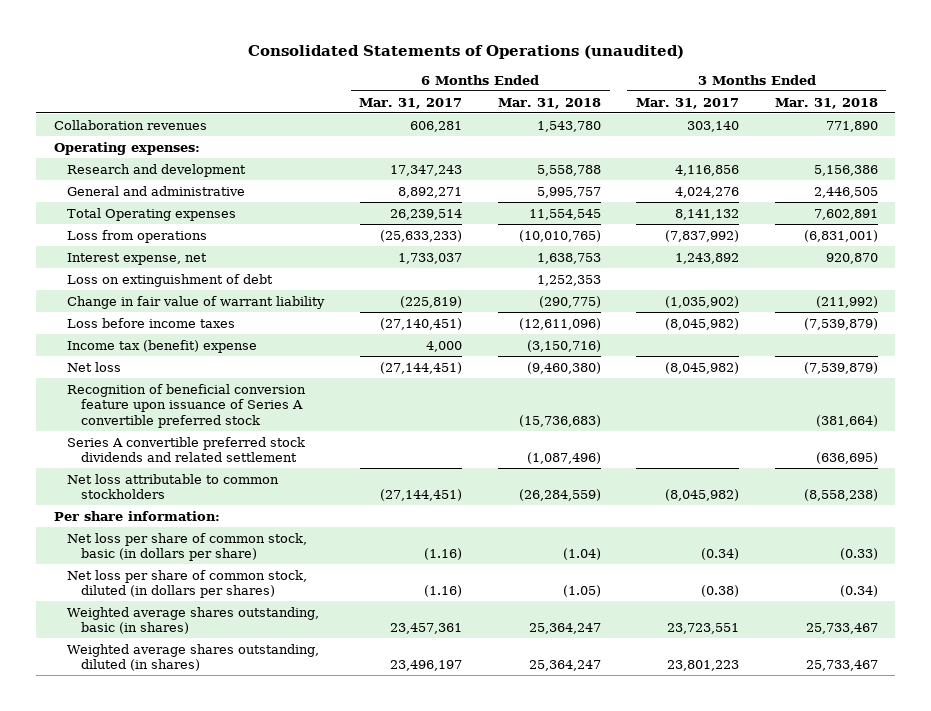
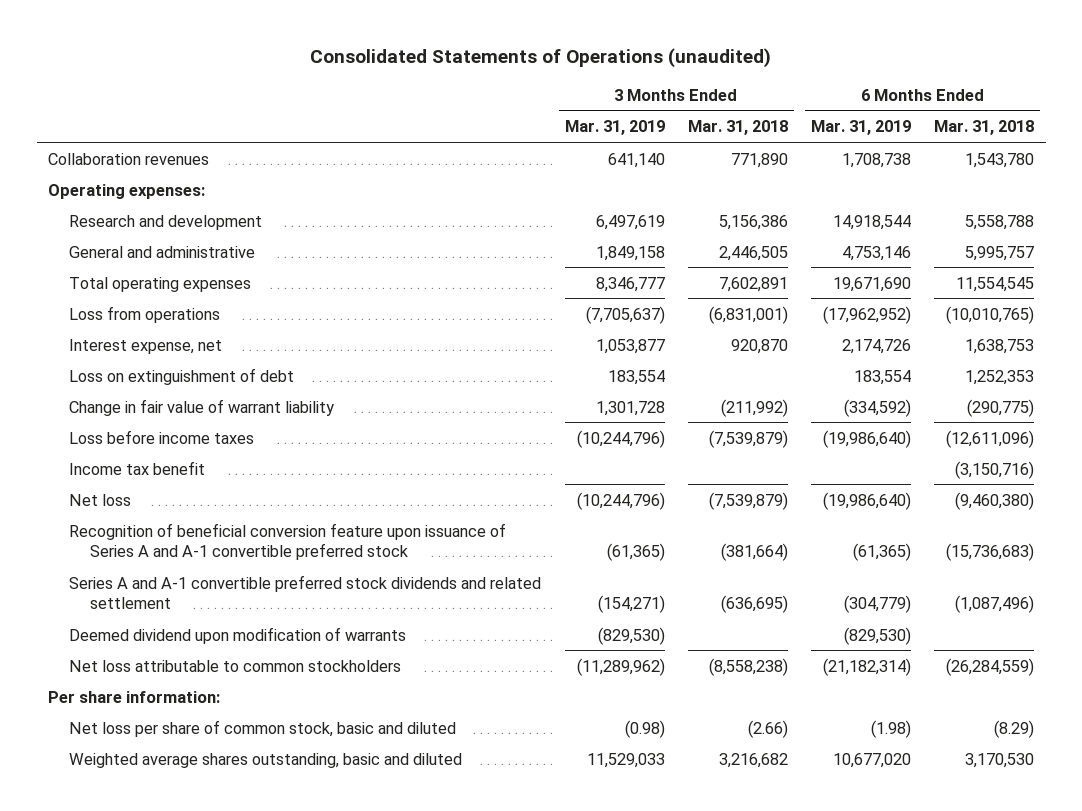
- | 6 Months Ended Mar. 31, 2017 | 6 Months Ended Mar. 31, 2018 | 3 Months Ended Mar. 31, 2017 | 3 Months Ended Mar. 31, 2018
+ | 3 Months Ended Mar. 31, 2019 | 3 Months Ended Mar. 31, 2018 | 6 Months Ended Mar. 31, 2019 | 6 Months Ended Mar. 31, 2018
- Total Operating expenses | 26,239,514 | 11,554,545 | 8,141,132 | 7,602,891
+ Total operating expenses | 8,346,777 | 7,602,891 | 19,671,690 | 11,554,545
- Income tax (benefit) expense | 4,000 | (3,150,716) | |
+ Income tax benefit | | | | (3,150,716)
- Recognition of beneficial conversion feature upon issuance of Series A convertible preferred stock | | (15,736,683) | | (381,664)
- Series A convertible preferred stock dividends and related settlement | | (1,087,496) | | (636,695)
+ Recognition of beneficial conversion feature upon issuance of Series A and A-1 convertible preferred stock | (61,365) | (381,664) | (61,365) | (15,736,683)
+ Series A and A-1 convertible preferred stock dividends and related settlement | (154,271) | (636,695) | (304,779) | (1,087,496)
+ Deemed dividend upon modification of warrants | (829,530) | | (829,530) |
- Net loss per share of common stock, basic (in dollars per share) | (1.16) | (1.04) | (0.34) | (0.33)
- Net loss per share of common stock, diluted (in dollars per shares) | (1.16) | (1.05) | (0.38) | (0.34)
- Weighted average shares outstanding, basic (in shares) | 23,457,361 | 25,364,247 | 23,723,551 | 25,733,467
- Weighted average shares outstanding, diluted (in shares) | 23,496,197 | 25,364,247 | 23,801,223 | 25,733,467
+ Net loss per share of common stock, basic and diluted | (0.98) | (2.66) | (1.98) | (8.29)
+ Weighted average shares outstanding, basic and diluted | 11,529,033 | 3,216,682 | 10,677,020 | 3,170,530

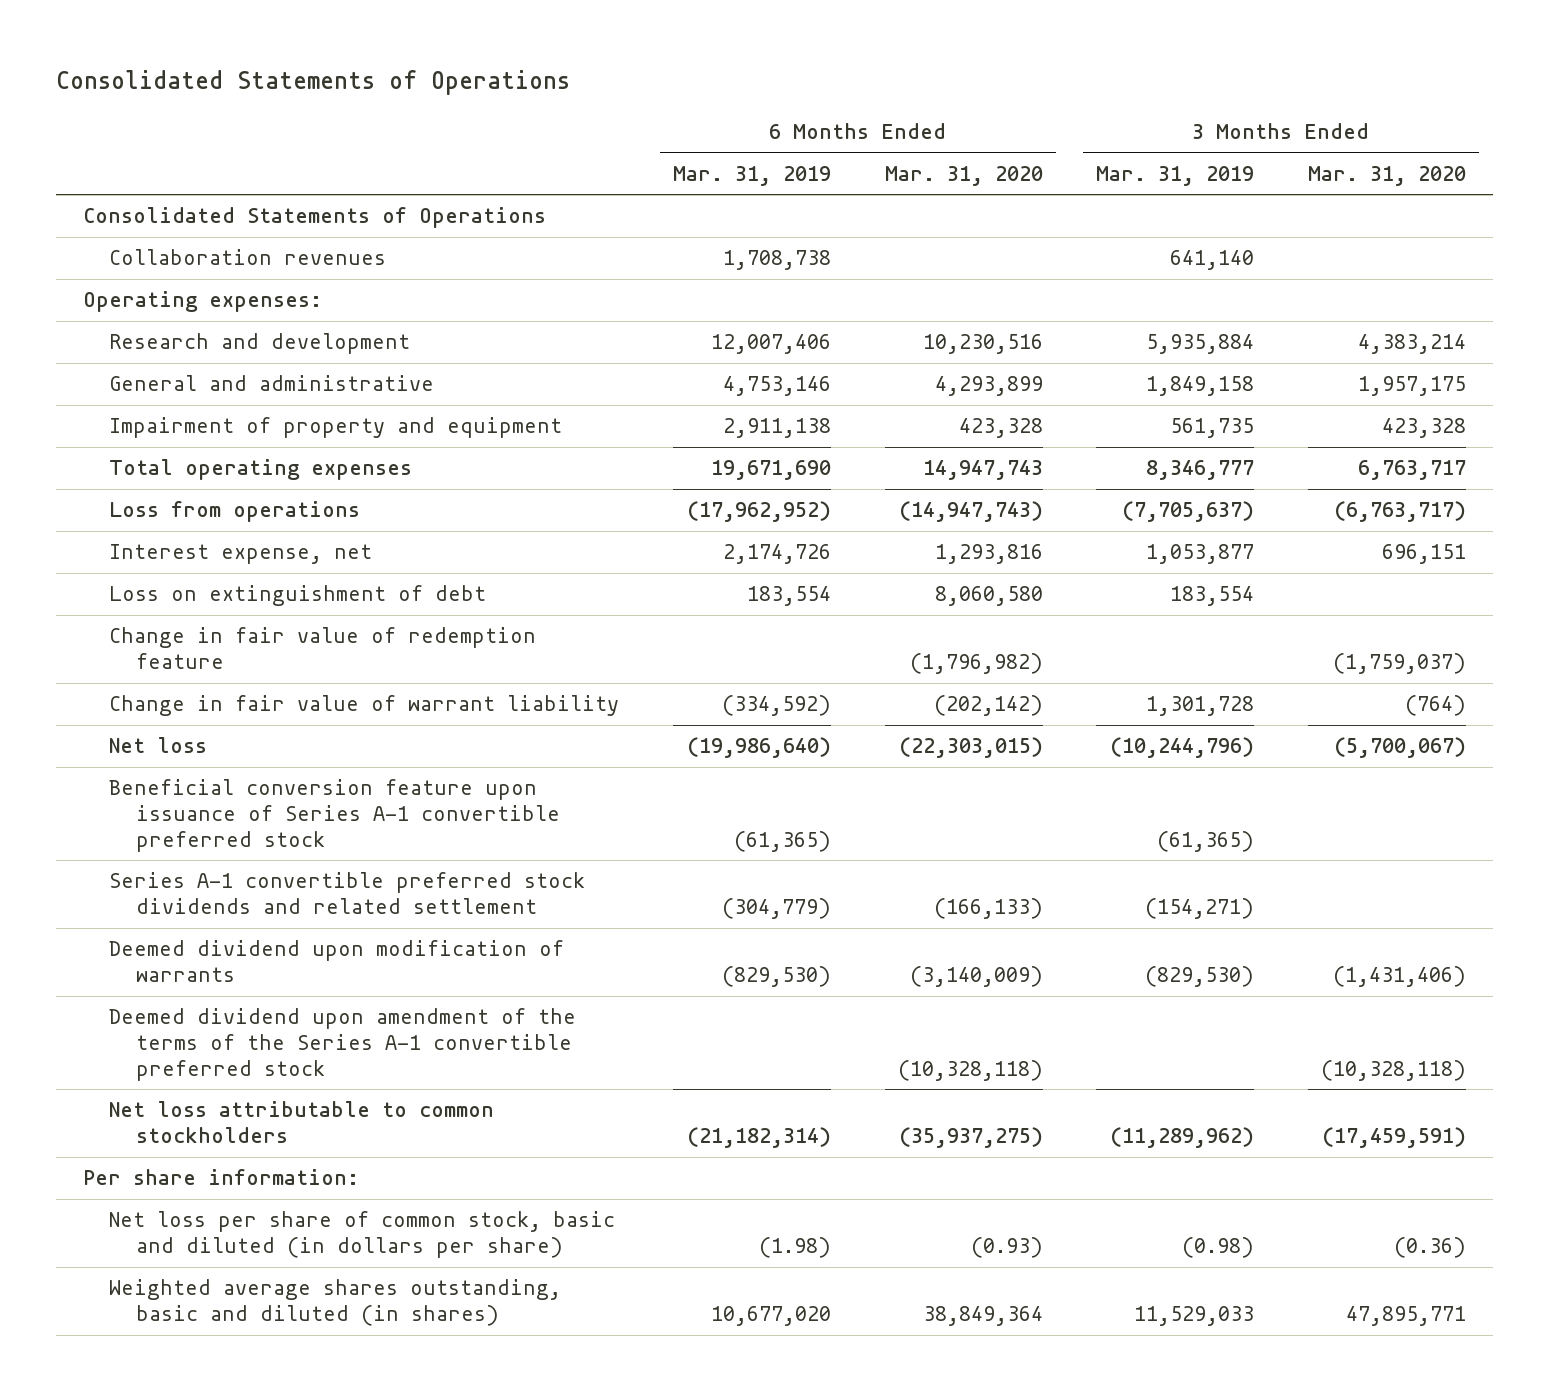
- Consolidated Statements of Operations (unaudited)
+ Consolidated Statements of Operations
- | 3 Months Ended Mar. 31, 2019 | 3 Months Ended Mar. 31, 2018 | 6 Months Ended Mar. 31, 2019 | 6 Months Ended Mar. 31, 2018
+ | 6 Months Ended Mar. 31, 2019 | 6 Months Ended Mar. 31, 2020 | 3 Months Ended Mar. 31, 2019 | 3 Months Ended Mar. 31, 2020
+ Consolidated Statements of Operations
- Research and development | 6,497,619 | 5,156,386 | 14,918,544 | 5,558,788
+ Research and development | 12,007,406 | 10,230,516 | 5,935,884 | 4,383,214
+ Impairment of property and equipment | 2,911,138 | 423,328 | 561,735 | 423,328
+ Change in fair value of redemption feature | | (1,796,982) | | (1,759,037)
- Loss before income taxes | (10,244,796) | (7,539,879) | (19,986,640) | (12,611,096)
- Income tax benefit | | | | (3,150,716)
- Recognition of beneficial conversion feature upon issuance of Series A and A-1 convertible preferred stock | (61,365) | (381,664) | (61,365) | (15,736,683)
- Series A and A-1 convertible preferred stock dividends and related settlement | (154,271) | (636,695) | (304,779) | (1,087,496)
+ Beneficial conversion feature upon issuance of Series A-1 convertible preferred stock | (61,365) | | (61,365) |
+ Series A-1 convertible preferred stock dividends and related settlement | (304,779) | (166,133) | (154,271) |
+ Deemed dividend upon amendment of the terms of the Series A-1 convertible preferred stock | | (10,328,118) | | (10,328,118)
- Net loss per share of common stock, basic and diluted | (0.98) | (2.66) | (1.98) | (8.29)
- Weighted average shares outstanding, basic and diluted | 11,529,033 | 3,216,682 | 10,677,020 | 3,170,530
+ Net loss per share of common stock, basic and diluted (in dollars per share) | (1.98) | (0.93) | (0.98) | (0.36)
+ Weighted average shares outstanding, basic and diluted (in shares) | 10,677,020 | 38,849,364 | 11,529,033 | 47,895,771

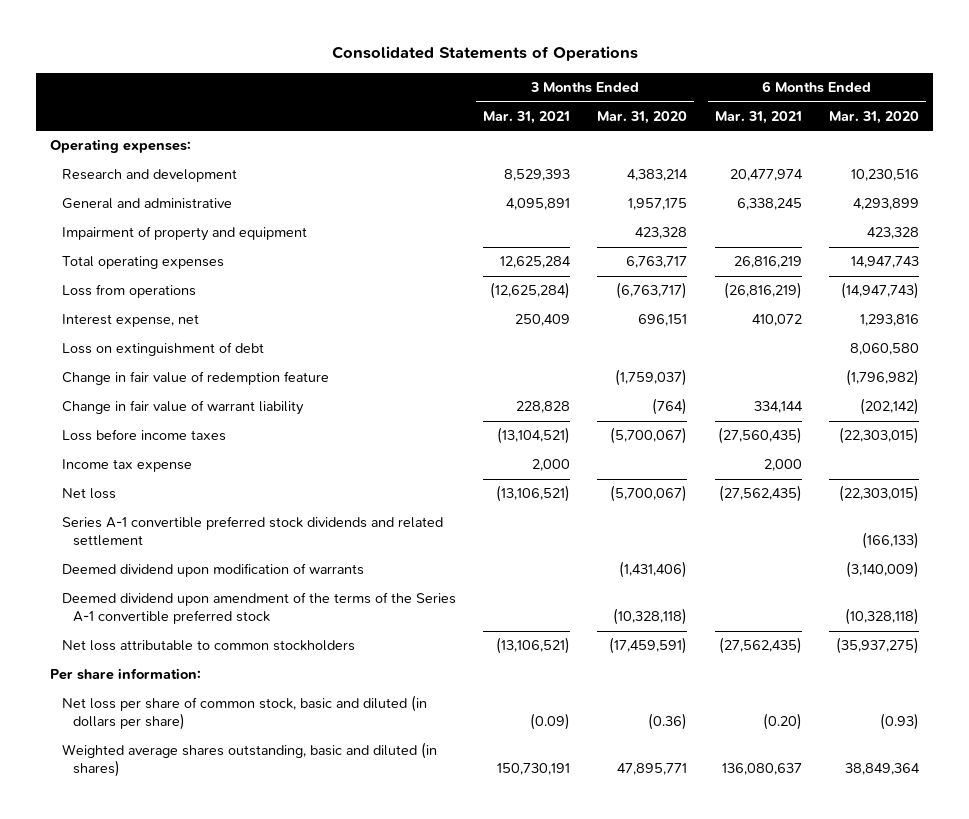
- | 6 Months Ended Mar. 31, 2019 | 6 Months Ended Mar. 31, 2020 | 3 Months Ended Mar. 31, 2019 | 3 Months Ended Mar. 31, 2020
+ | 3 Months Ended Mar. 31, 2021 | 3 Months Ended Mar. 31, 2020 | 6 Months Ended Mar. 31, 2021 | 6 Months Ended Mar. 31, 2020
- Consolidated Statements of Operations
- Collaboration revenues | 1,708,738 | | 641,140 |
+ Loss before income taxes | (13,104,521) | (5,700,067) | (27,560,435) | (22,303,015)
+ Income tax expense | 2,000 | | 2,000 |
- Beneficial conversion feature upon issuance of Series A-1 convertible preferred stock | (61,365) | | (61,365) |

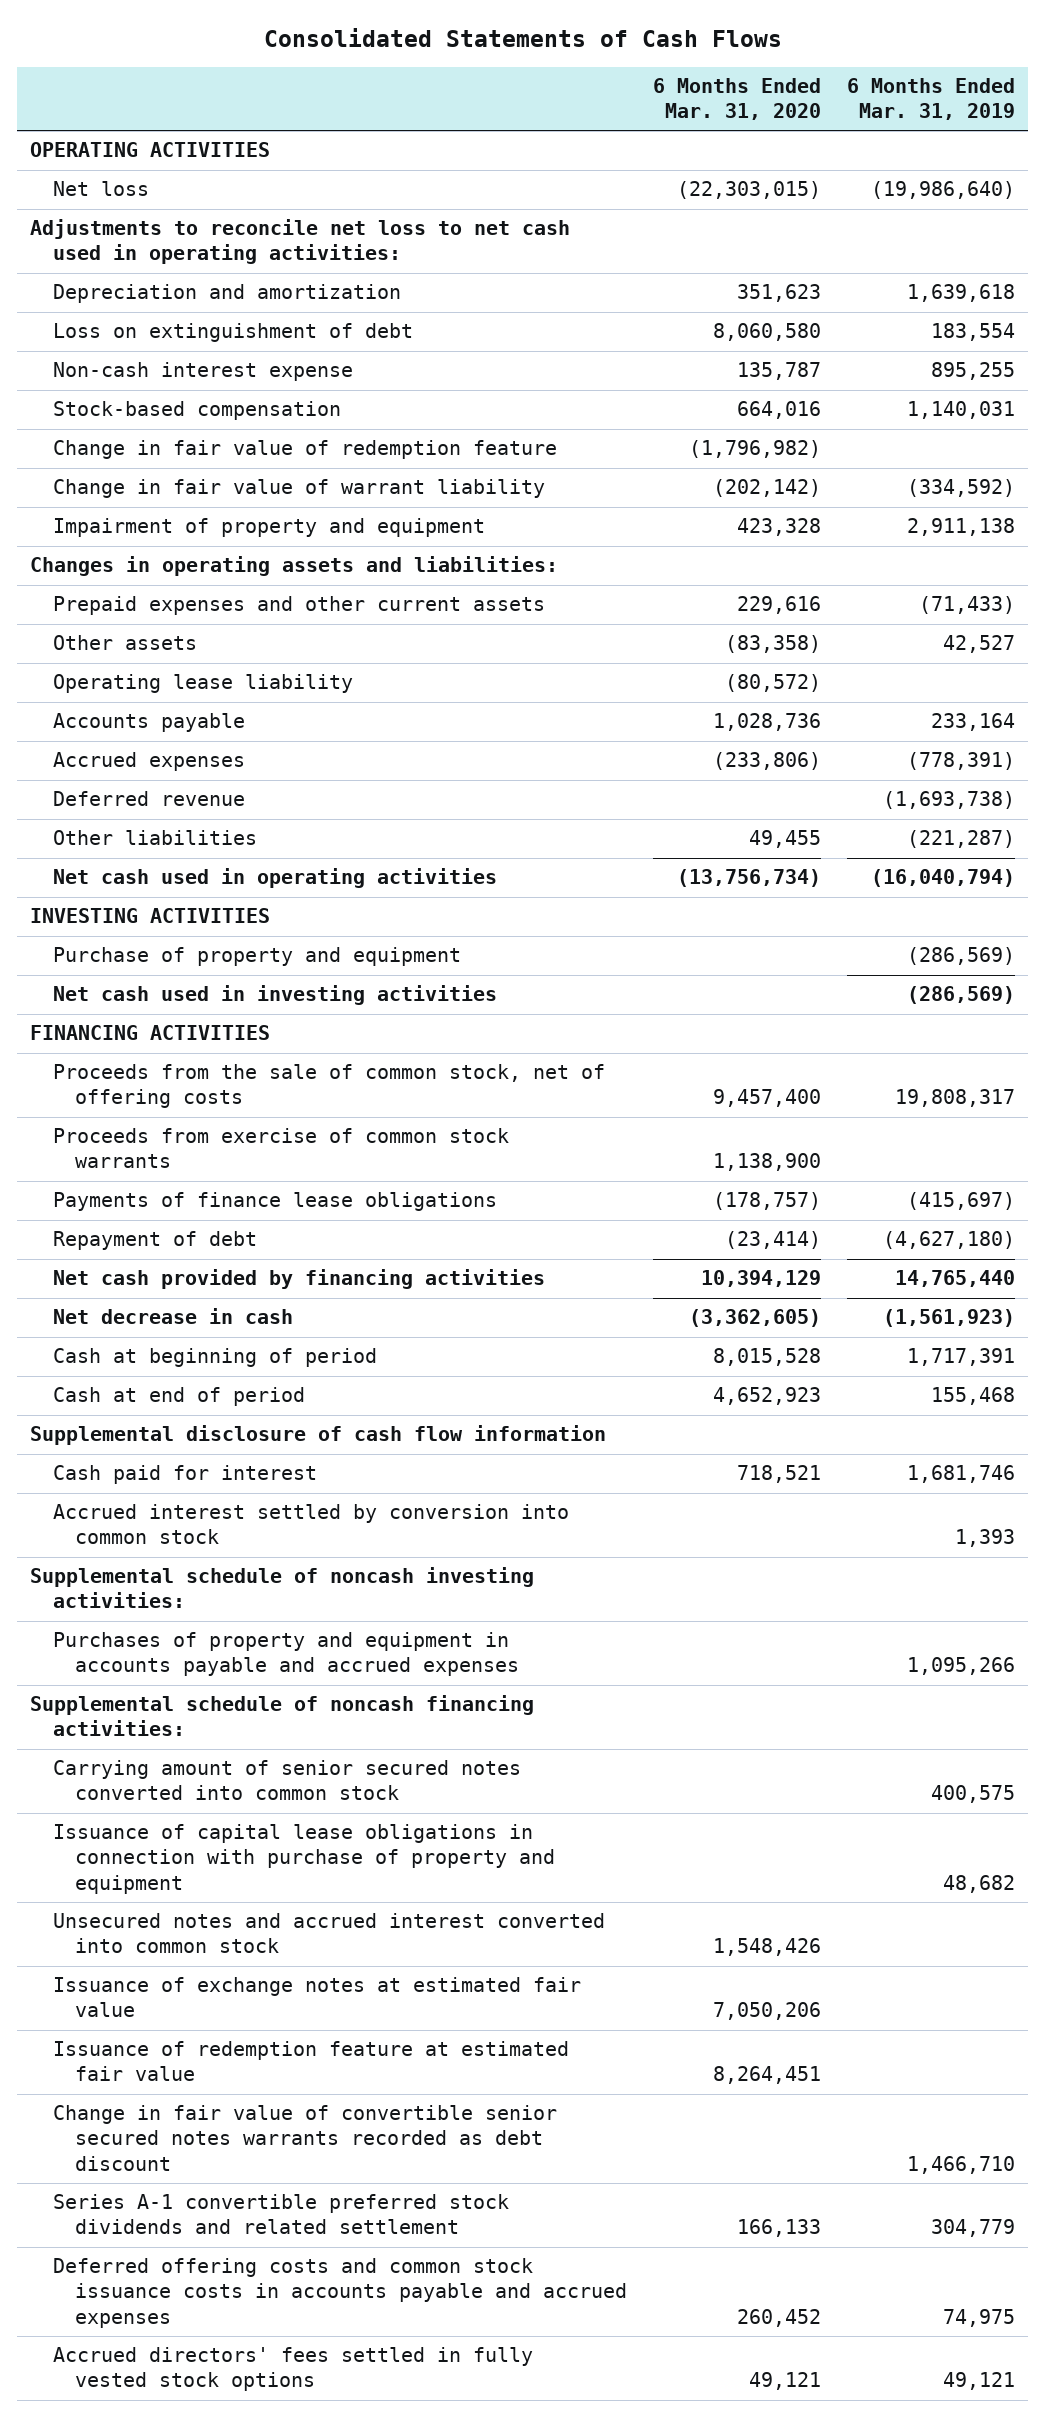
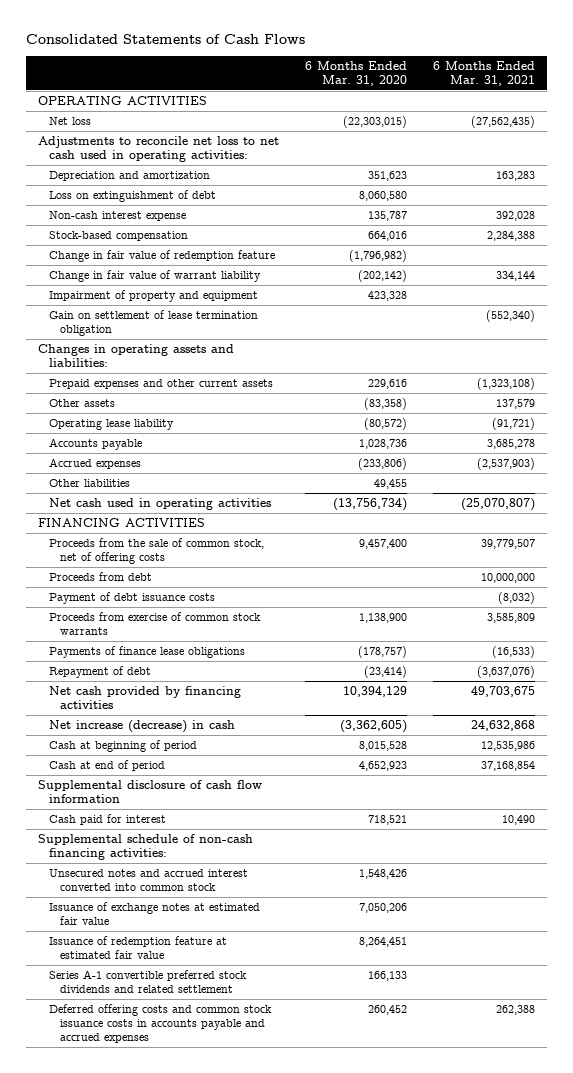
- | 6 Months Ended Mar. 31, 2020 | 6 Months Ended Mar. 31, 2019
+ | 6 Months Ended Mar. 31, 2020 | 6 Months Ended Mar. 31, 2021
+ Gain on settlement of lease termination obligation | | (552,340)
- Deferred revenue | | (1,693,738)
- INVESTING ACTIVITIES
- Purchase of property and equipment | | (286,569)
- Net cash used in investing activities | | (286,569)
+ Proceeds from debt | | 10,000,000
+ Payment of debt issuance costs | | (8,032)
- Net decrease in cash | (3,362,605) | (1,561,923)
+ Net increase (decrease) in cash | (3,362,605) | 24,632,868
- Accrued interest settled by conversion into common stock | | 1,393
- Supplemental schedule of noncash investing activities:
- Purchases of property and equipment in accounts payable and accrued expenses | | 1,095,266
- Supplemental schedule of noncash financing activities:
- Carrying amount of senior secured notes converted into common stock | | 400,575
- Issuance of capital lease obligations in connection with purchase of property and equipment | | 48,682
+ Supplemental schedule of non-cash financing activities:
- Change in fair value of convertible senior secured notes warrants recorded as debt discount | | 1,466,710
- Accrued directors' fees settled in fully vested stock options | 49,121 | 49,121

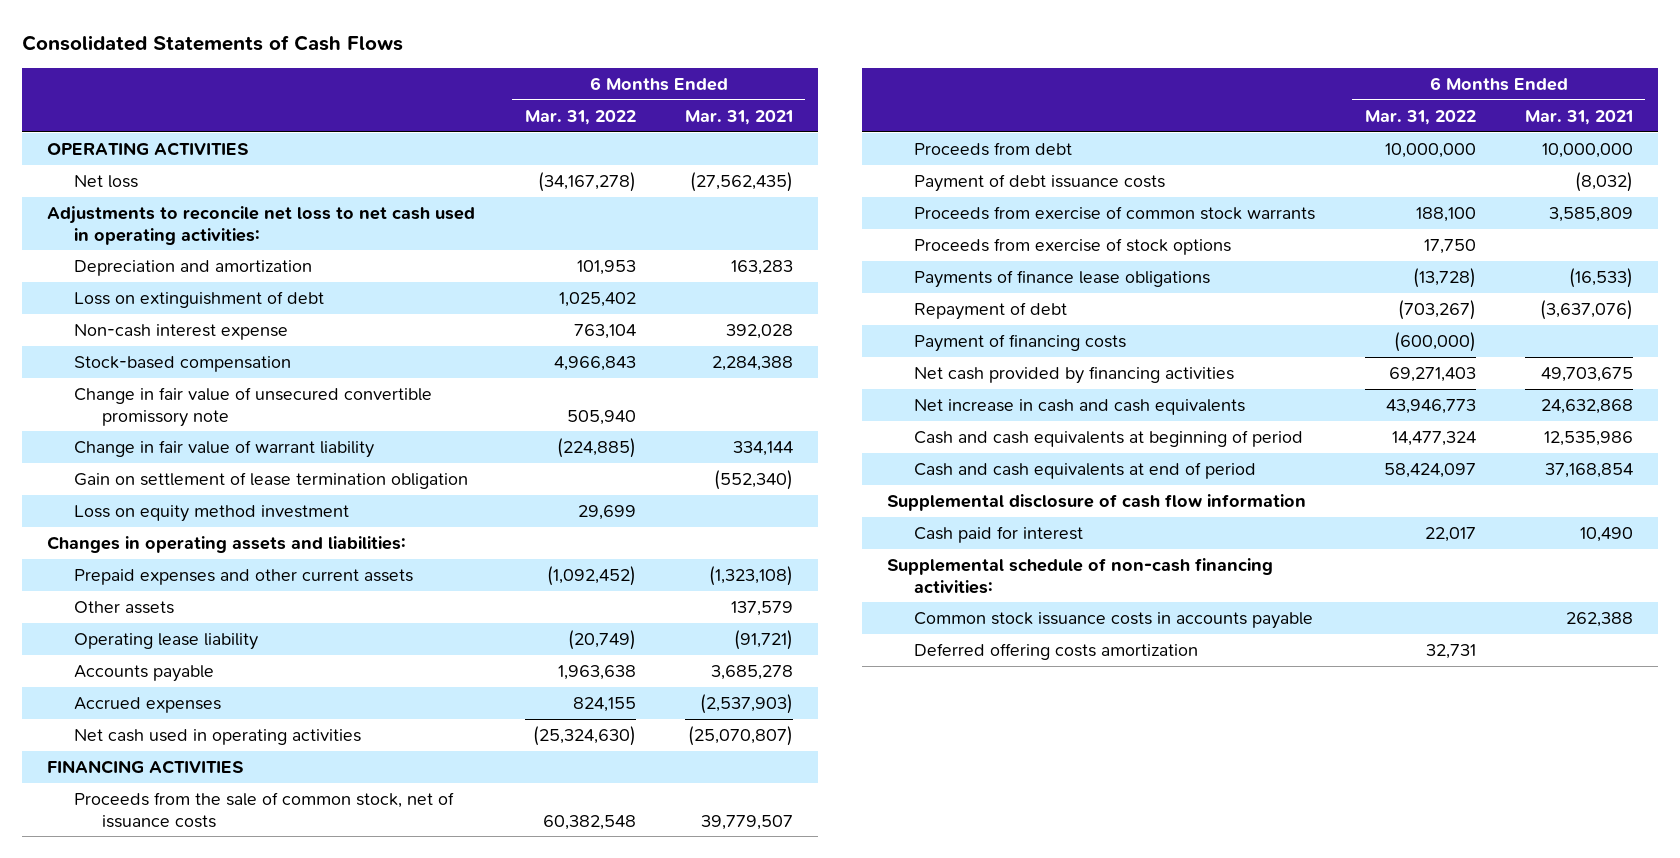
- | 6 Months Ended Mar. 31, 2020 | 6 Months Ended Mar. 31, 2021
+ | 6 Months Ended Mar. 31, 2022 | 6 Months Ended Mar. 31, 2021
- Change in fair value of redemption feature | (1,796,982) |
+ Change in fair value of unsecured convertible promissory note | 505,940 |
- Impairment of property and equipment | 423,328 |
+ Loss on equity method investment | 29,699 |
- Other liabilities | 49,455 |
- Proceeds from the sale of common stock, net of offering costs | 9,457,400 | 39,779,507
+ Proceeds from the sale of common stock, net of issuance costs | 60,382,548 | 39,779,507
+ Proceeds from exercise of stock options | 17,750 |
+ Payment of financing costs | (600,000) |
- Net increase (decrease) in cash | (3,362,605) | 24,632,868
- Cash at beginning of period | 8,015,528 | 12,535,986
- Cash at end of period | 4,652,923 | 37,168,854
+ Net increase in cash and cash equivalents | 43,946,773 | 24,632,868
+ Cash and cash equivalents at beginning of period | 14,477,324 | 12,535,986
+ Cash and cash equivalents at end of period | 58,424,097 | 37,168,854
- Unsecured notes and accrued interest converted into common stock | 1,548,426 |
- Issuance of exchange notes at estimated fair value | 7,050,206 |
- Issuance of redemption feature at estimated fair value | 8,264,451 |
- Series A-1 convertible preferred stock dividends and related settlement | 166,133 |
- Deferred offering costs and common stock issuance costs in accounts payable and accrued expenses | 260,452 | 262,388
+ Common stock issuance costs in accounts payable | | 262,388
+ Deferred offering costs amortization | 32,731 |

